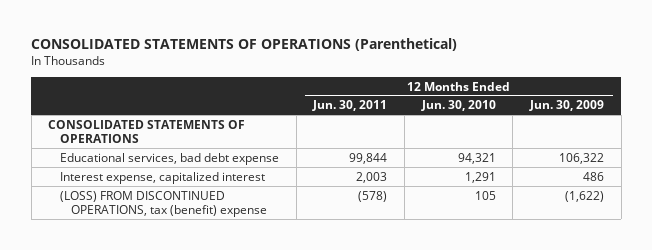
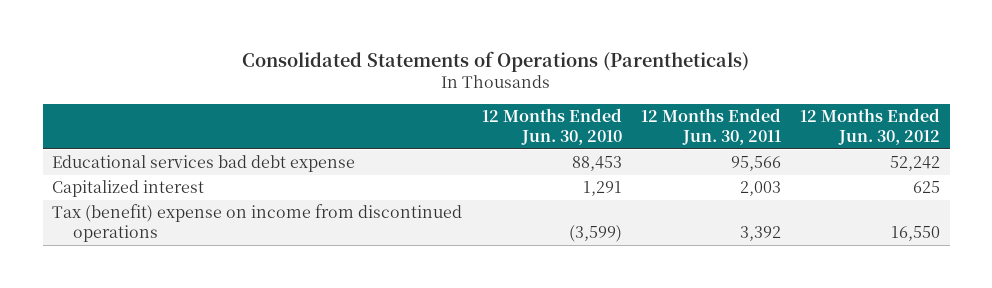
- CONSOLIDATED STATEMENTS OF OPERATIONS (Parenthetical)
+ Consolidated Statements of Operations (Parentheticals)
- | 12 Months Ended Jun. 30, 2011 | 12 Months Ended Jun. 30, 2010 | 12 Months Ended Jun. 30, 2009
+ | 12 Months Ended Jun. 30, 2010 | 12 Months Ended Jun. 30, 2011 | 12 Months Ended Jun. 30, 2012
- CONSOLIDATED STATEMENTS OF OPERATIONS
- Educational services, bad debt expense | 99,844 | 94,321 | 106,322
- Interest expense, capitalized interest | 2,003 | 1,291 | 486
- (LOSS) FROM DISCONTINUED OPERATIONS, tax (benefit) expense | (578) | 105 | (1,622)
+ Educational services bad debt expense | 88,453 | 95,566 | 52,242
+ Capitalized interest | 1,291 | 2,003 | 625
+ Tax (benefit) expense on income from discontinued operations | (3,599) | 3,392 | 16,550

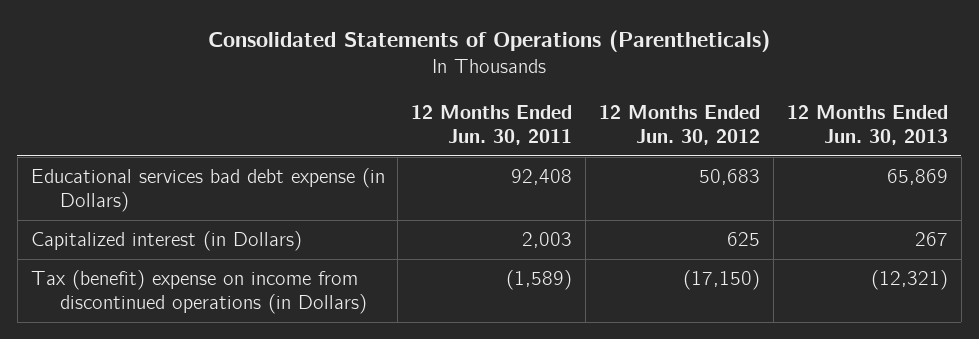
- | 12 Months Ended Jun. 30, 2010 | 12 Months Ended Jun. 30, 2011 | 12 Months Ended Jun. 30, 2012
+ | 12 Months Ended Jun. 30, 2011 | 12 Months Ended Jun. 30, 2012 | 12 Months Ended Jun. 30, 2013
- Educational services bad debt expense | 88,453 | 95,566 | 52,242
- Capitalized interest | 1,291 | 2,003 | 625
- Tax (benefit) expense on income from discontinued operations | (3,599) | 3,392 | 16,550
+ Educational services bad debt expense (in Dollars) | 92,408 | 50,683 | 65,869
+ Capitalized interest (in Dollars) | 2,003 | 625 | 267
+ Tax (benefit) expense on income from discontinued operations (in Dollars) | (1,589) | (17,150) | (12,321)

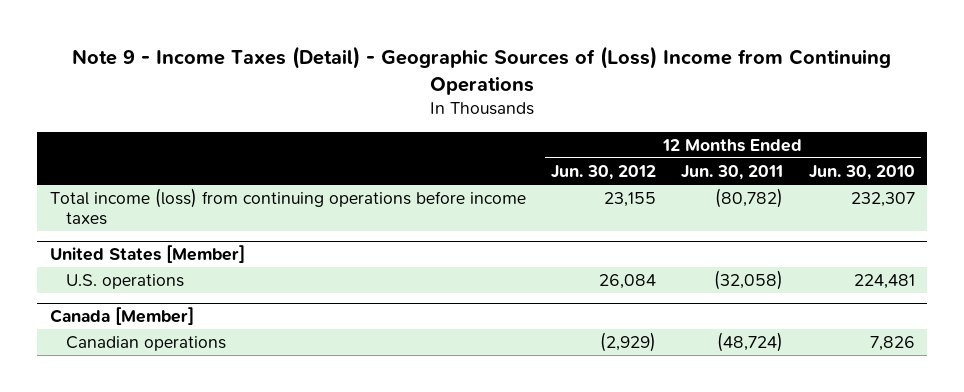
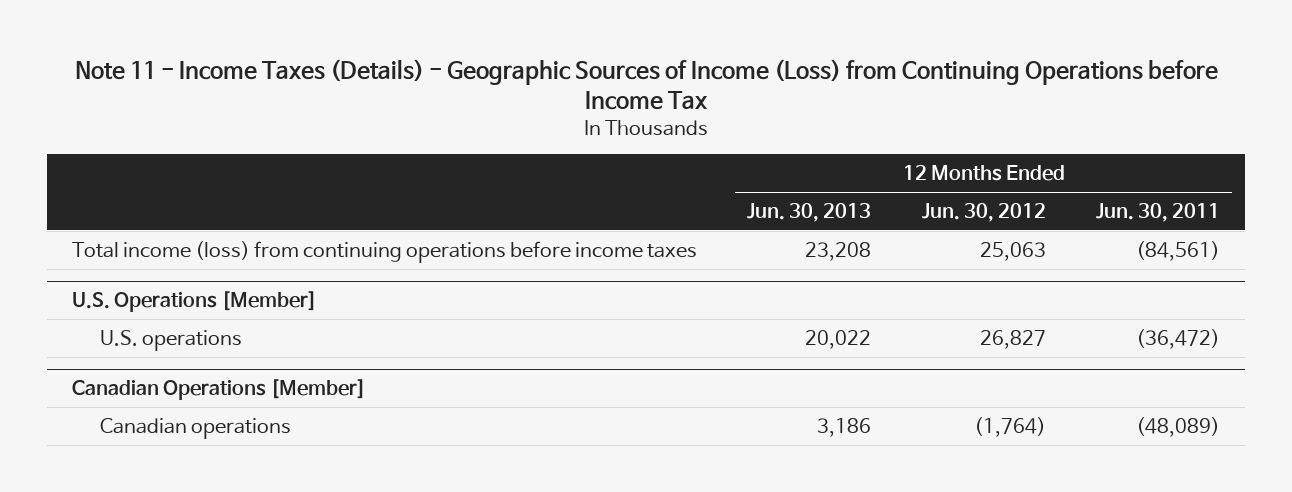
- Note 9 - Income Taxes (Detail) - Geographic Sources of (Loss) Income from Continuing Operations
+ Note 11 - Income Taxes (Details) - Geographic Sources of Income (Loss) from Continuing Operations before Income Tax
- | 12 Months Ended Jun. 30, 2012 | 12 Months Ended Jun. 30, 2011 | 12 Months Ended Jun. 30, 2010
+ | 12 Months Ended Jun. 30, 2013 | 12 Months Ended Jun. 30, 2012 | 12 Months Ended Jun. 30, 2011
- Total income (loss) from continuing operations before income taxes | 23,155 | (80,782) | 232,307
- United States [Member]
- U.S. operations | 26,084 | (32,058) | 224,481
- Canada [Member]
- Canadian operations | (2,929) | (48,724) | 7,826
+ Total income (loss) from continuing operations before income taxes | 23,208 | 25,063 | (84,561)
+ U.S. Operations [Member]
+ U.S. operations | 20,022 | 26,827 | (36,472)
+ Canadian Operations [Member]
+ Canadian operations | 3,186 | (1,764) | (48,089)

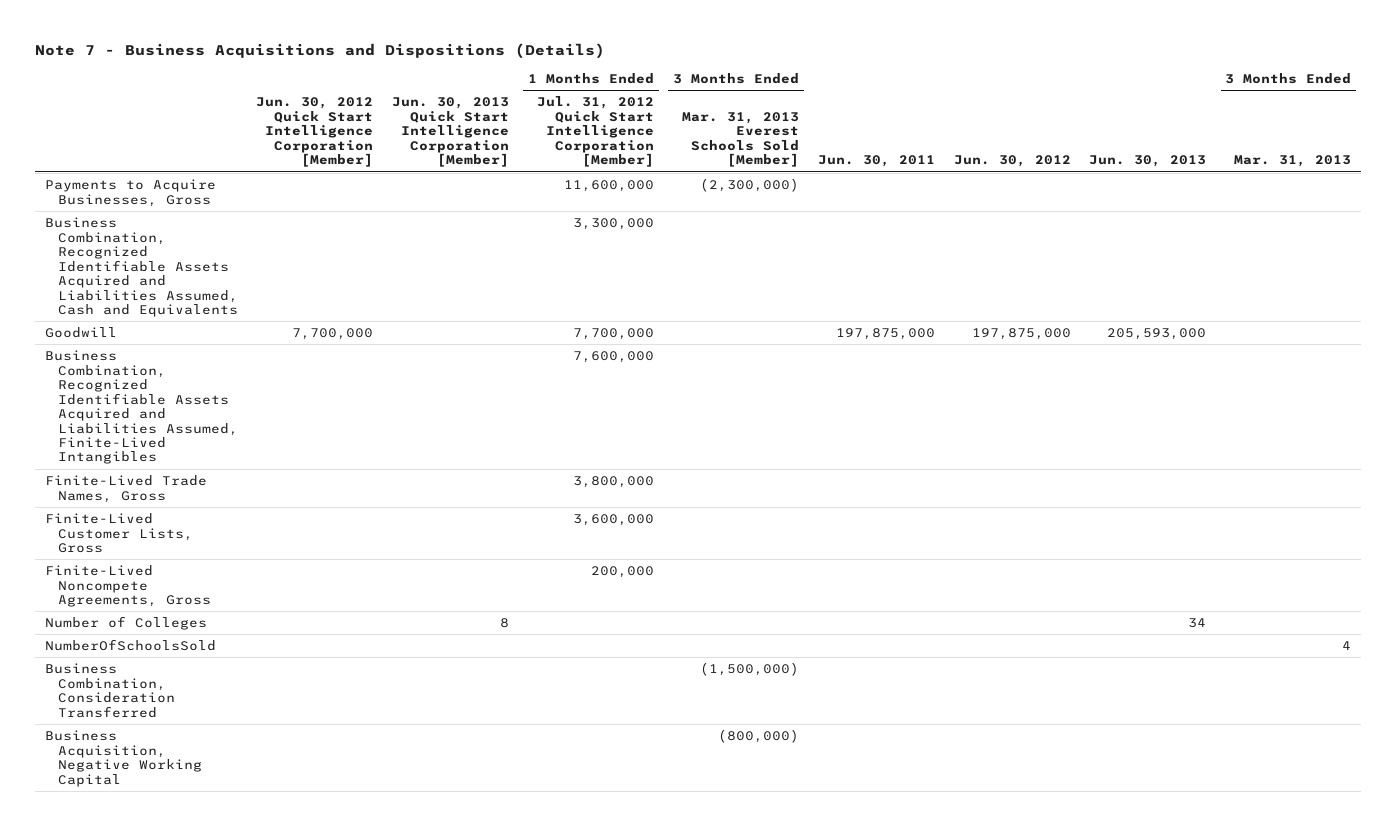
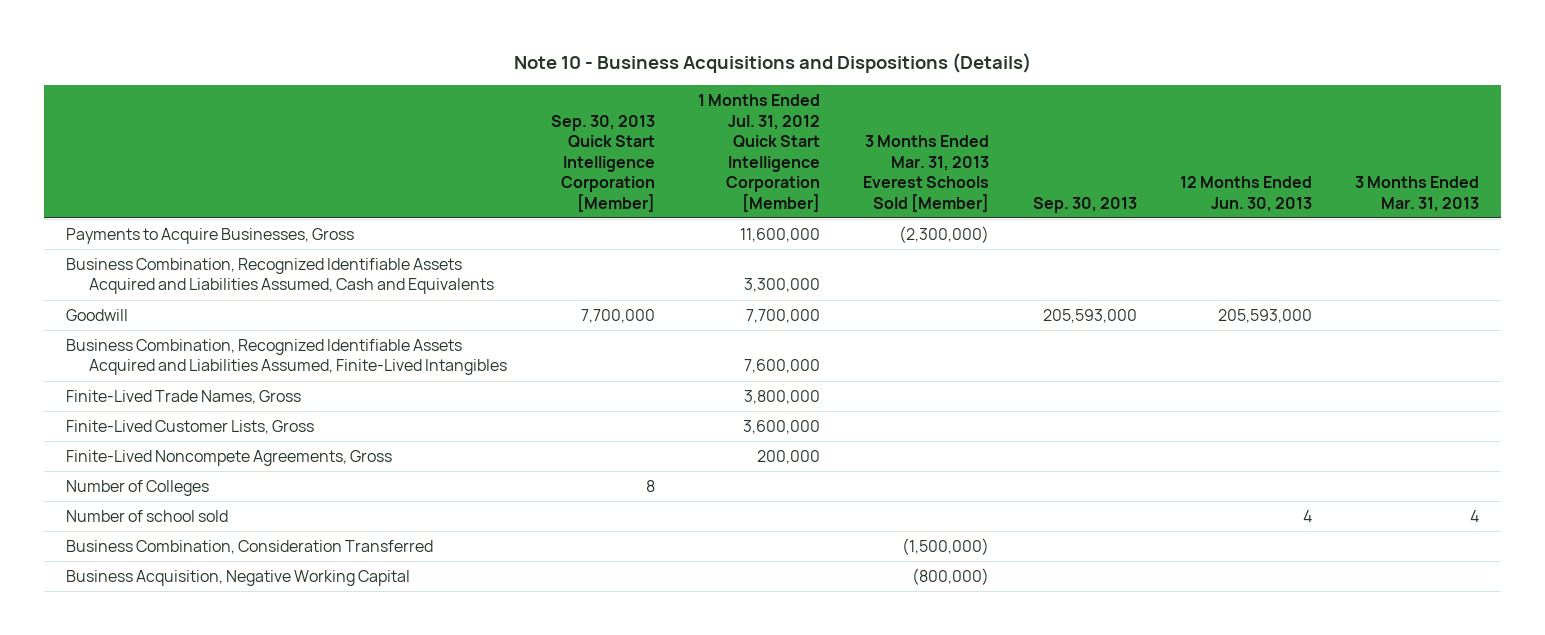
- Note 7 - Business Acquisitions and Dispositions (Details)
+ Note 10 - Business Acquisitions and Dispositions (Details)
- | Jun. 30, 2012 Quick Start Intelligence Corporation [Member] | Jun. 30, 2013 Quick Start Intelligence Corporation [Member] | 1 Months Ended Jul. 31, 2012 Quick Start Intelligence Corporation [Member] | 3 Months Ended Mar. 31, 2013 Everest Schools Sold [Member] | Jun. 30, 2011 | Jun. 30, 2012 | Jun. 30, 2013 | 3 Months Ended Mar. 31, 2013
+ | Sep. 30, 2013 Quick Start Intelligence Corporation [Member] | 1 Months Ended Jul. 31, 2012 Quick Start Intelligence Corporation [Member] | 3 Months Ended Mar. 31, 2013 Everest Schools Sold [Member] | Sep. 30, 2013 | 12 Months Ended Jun. 30, 2013 | 3 Months Ended Mar. 31, 2013
- NumberOfSchoolsSold | | | | | | | | 4
+ Number of school sold | | | | | 4 | 4

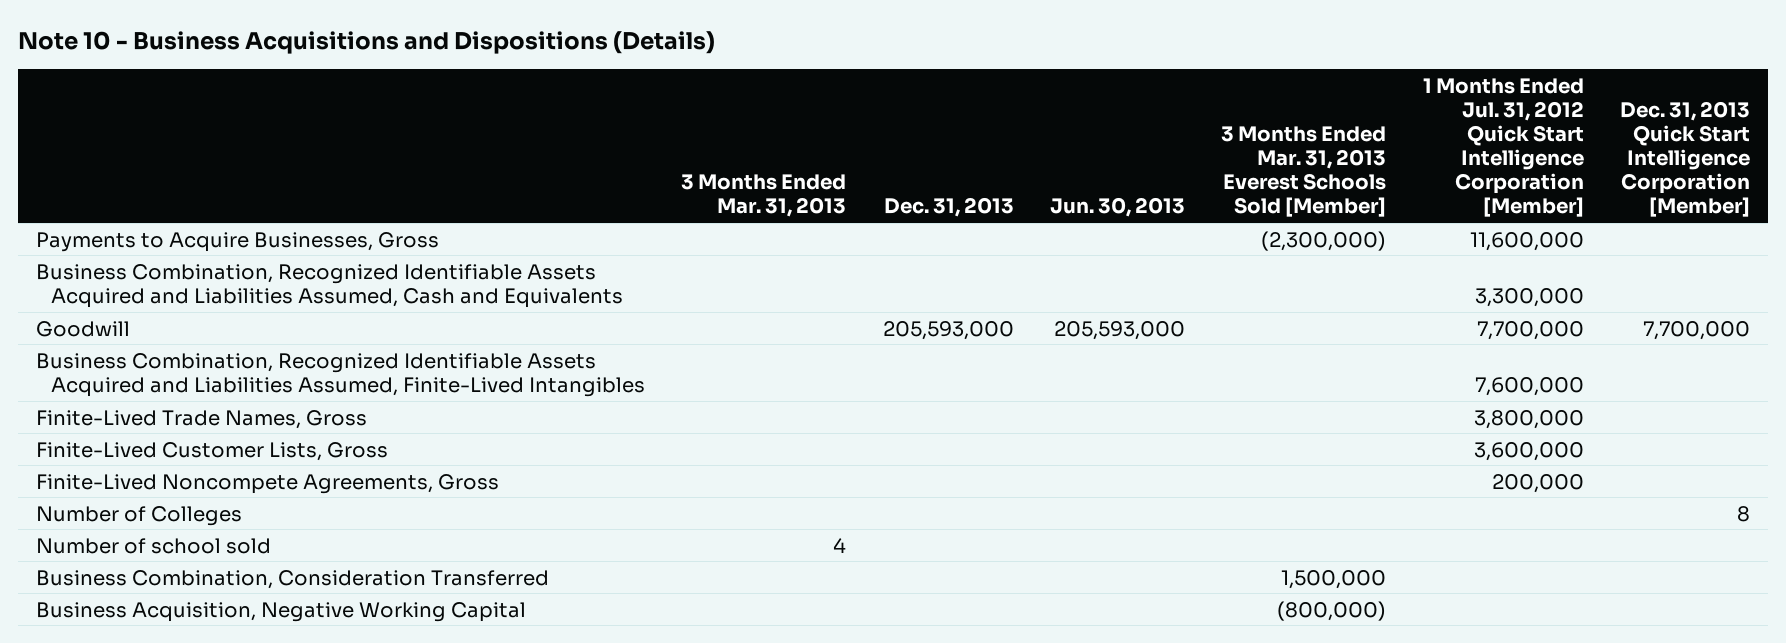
- | Sep. 30, 2013 Quick Start Intelligence Corporation [Member] | 1 Months Ended Jul. 31, 2012 Quick Start Intelligence Corporation [Member] | 3 Months Ended Mar. 31, 2013 Everest Schools Sold [Member] | Sep. 30, 2013 | 12 Months Ended Jun. 30, 2013 | 3 Months Ended Mar. 31, 2013
+ | 3 Months Ended Mar. 31, 2013 | Dec. 31, 2013 | Jun. 30, 2013 | 3 Months Ended Mar. 31, 2013 Everest Schools Sold [Member] | 1 Months Ended Jul. 31, 2012 Quick Start Intelligence Corporation [Member] | Dec. 31, 2013 Quick Start Intelligence Corporation [Member]
- Business Combination, Consideration Transferred | | | (1,500,000) | | |
+ Business Combination, Consideration Transferred | | | | 1,500,000 | |

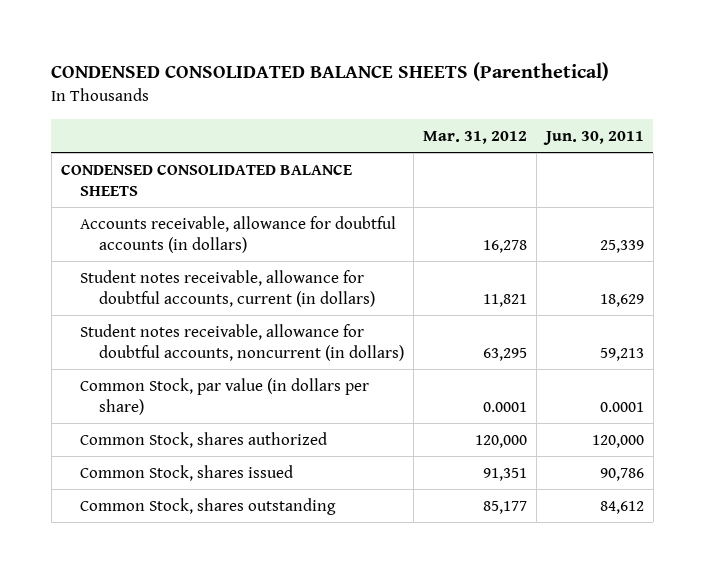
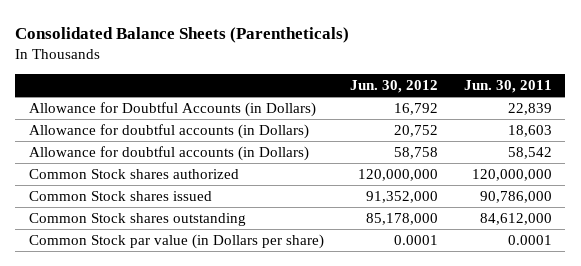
- CONDENSED CONSOLIDATED BALANCE SHEETS (Parenthetical)
+ Consolidated Balance Sheets (Parentheticals)
- | Mar. 31, 2012 | Jun. 30, 2011
+ | Jun. 30, 2012 | Jun. 30, 2011
- CONDENSED CONSOLIDATED BALANCE SHEETS
- Accounts receivable, allowance for doubtful accounts (in dollars) | 16,278 | 25,339
- Student notes receivable, allowance for doubtful accounts, current (in dollars) | 11,821 | 18,629
- Student notes receivable, allowance for doubtful accounts, noncurrent (in dollars) | 63,295 | 59,213
- Common Stock, par value (in dollars per share) | 0.0001 | 0.0001
- Common Stock, shares authorized | 120,000 | 120,000
- Common Stock, shares issued | 91,351 | 90,786
- Common Stock, shares outstanding | 85,177 | 84,612
+ Allowance for Doubtful Accounts (in Dollars) | 16,792 | 22,839
+ Allowance for doubtful accounts (in Dollars) | 20,752 | 18,603
+ Allowance for doubtful accounts (in Dollars) | 58,758 | 58,542
+ Common Stock shares authorized | 120,000,000 | 120,000,000
+ Common Stock shares issued | 91,352,000 | 90,786,000
+ Common Stock shares outstanding | 85,178,000 | 84,612,000
+ Common Stock par value (in Dollars per share) | 0.0001 | 0.0001

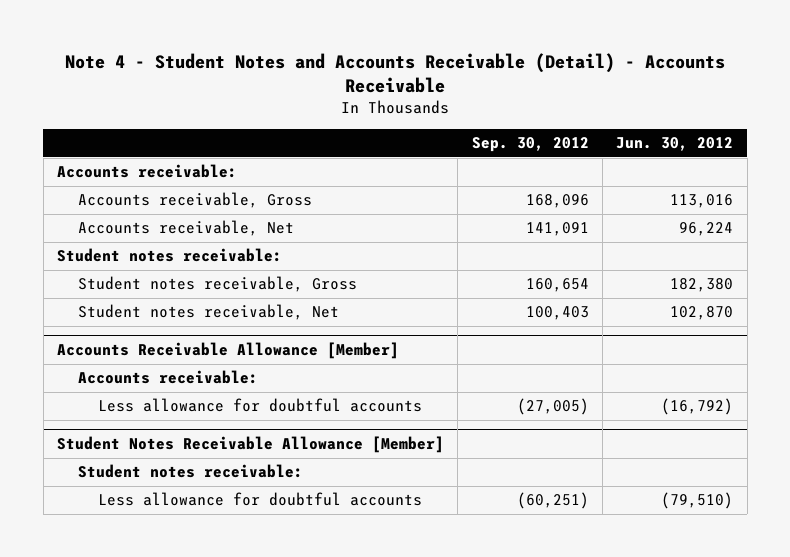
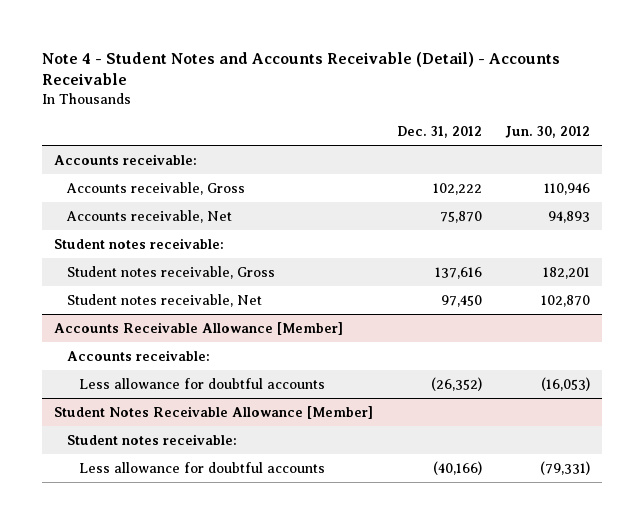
- | Sep. 30, 2012 | Jun. 30, 2012
+ | Dec. 31, 2012 | Jun. 30, 2012
- Accounts receivable, Gross | 168,096 | 113,016
- Accounts receivable, Net | 141,091 | 96,224
+ Accounts receivable, Gross | 102,222 | 110,946
+ Accounts receivable, Net | 75,870 | 94,893
- Student notes receivable, Gross | 160,654 | 182,380
+ Student notes receivable, Gross | 137,616 | 182,201
@ Accounts Receivable Allowance [Member]
- Less allowance for doubtful accounts | (27,005) | (16,792)
+ Less allowance for doubtful accounts | (26,352) | (16,053)
@ Student Notes Receivable Allowance [Member]
- Less allowance for doubtful accounts | (60,251) | (79,510)
+ Less allowance for doubtful accounts | (40,166) | (79,331)

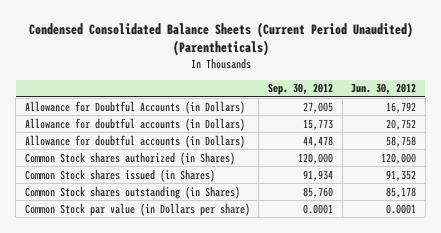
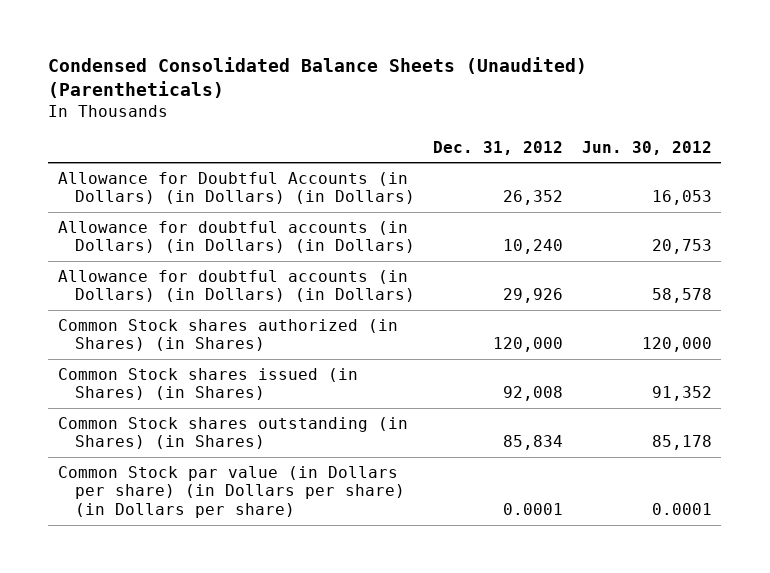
- Condensed Consolidated Balance Sheets (Current Period Unaudited) (Parentheticals)
+ Condensed Consolidated Balance Sheets (Unaudited) (Parentheticals)
- | Sep. 30, 2012 | Jun. 30, 2012
+ | Dec. 31, 2012 | Jun. 30, 2012
- Allowance for Doubtful Accounts (in Dollars) | 27,005 | 16,792
- Allowance for doubtful accounts (in Dollars) | 15,773 | 20,752
- Allowance for doubtful accounts (in Dollars) | 44,478 | 58,758
- Common Stock shares authorized (in Shares) | 120,000 | 120,000
- Common Stock shares issued (in Shares) | 91,934 | 91,352
- Common Stock shares outstanding (in Shares) | 85,760 | 85,178
- Common Stock par value (in Dollars per share) | 0.0001 | 0.0001
+ Allowance for Doubtful Accounts (in Dollars) (in Dollars) (in Dollars) | 26,352 | 16,053
+ Allowance for doubtful accounts (in Dollars) (in Dollars) (in Dollars) | 10,240 | 20,753
+ Allowance for doubtful accounts (in Dollars) (in Dollars) (in Dollars) | 29,926 | 58,578
+ Common Stock shares authorized (in Shares) (in Shares) | 120,000 | 120,000
+ Common Stock shares issued (in Shares) (in Shares) | 92,008 | 91,352
+ Common Stock shares outstanding (in Shares) (in Shares) | 85,834 | 85,178
+ Common Stock par value (in Dollars per share) (in Dollars per share) (in Dollars per share) | 0.0001 | 0.0001

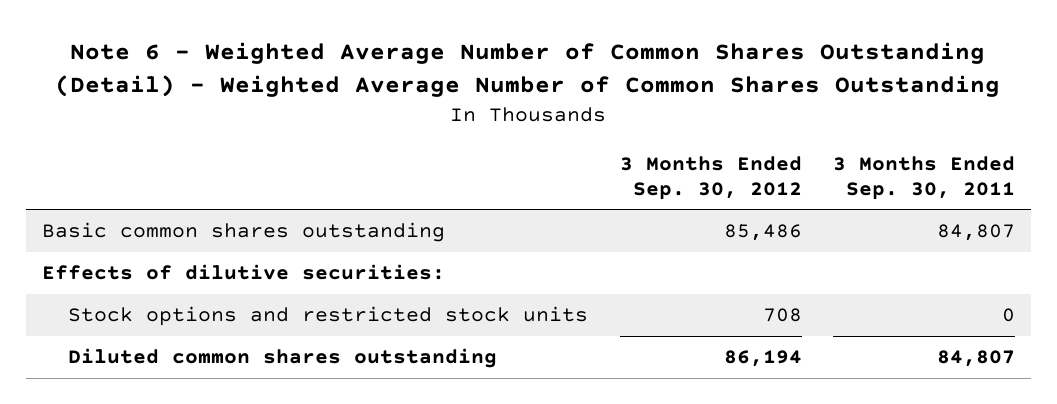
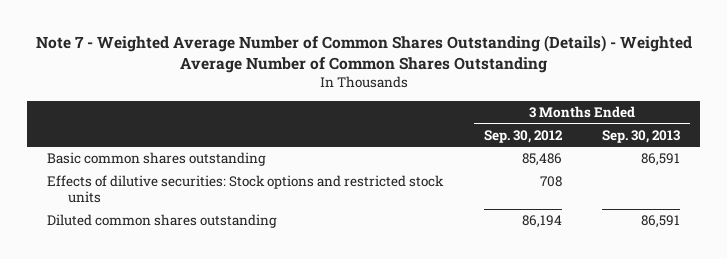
- Note 6 - Weighted Average Number of Common Shares Outstanding (Detail) - Weighted Average Number of Common Shares Outstanding
+ Note 7 - Weighted Average Number of Common Shares Outstanding (Details) - Weighted Average Number of Common Shares Outstanding
- | 3 Months Ended Sep. 30, 2012 | 3 Months Ended Sep. 30, 2011
+ | 3 Months Ended Sep. 30, 2012 | 3 Months Ended Sep. 30, 2013
- Effects of dilutive securities:
- Stock options and restricted stock units | 708 | 0
+ Effects of dilutive securities: Stock options and restricted stock units | 708 |

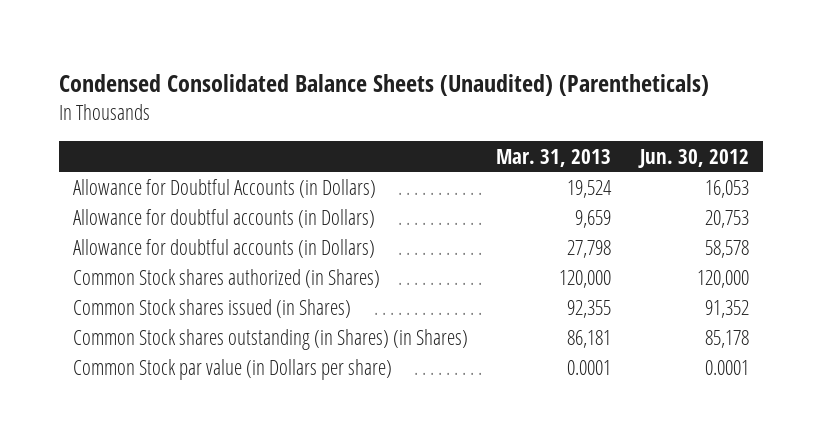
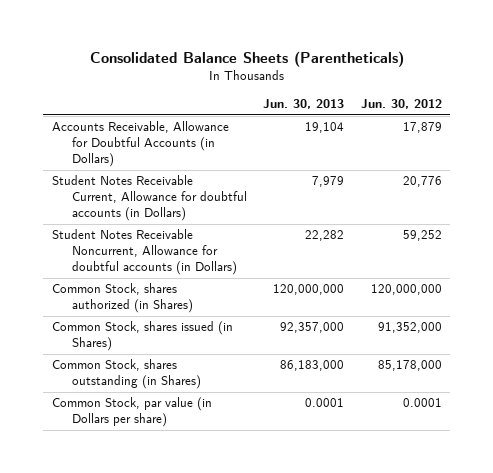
- Condensed Consolidated Balance Sheets (Unaudited) (Parentheticals)
+ Consolidated Balance Sheets (Parentheticals)
- | Mar. 31, 2013 | Jun. 30, 2012
+ | Jun. 30, 2013 | Jun. 30, 2012
- Allowance for Doubtful Accounts (in Dollars) | 19,524 | 16,053
- Allowance for doubtful accounts (in Dollars) | 9,659 | 20,753
- Allowance for doubtful accounts (in Dollars) | 27,798 | 58,578
- Common Stock shares authorized (in Shares) | 120,000 | 120,000
- Common Stock shares issued (in Shares) | 92,355 | 91,352
- Common Stock shares outstanding (in Shares) (in Shares) | 86,181 | 85,178
- Common Stock par value (in Dollars per share) | 0.0001 | 0.0001
+ Accounts Receivable, Allowance for Doubtful Accounts (in Dollars) | 19,104 | 17,879
+ Student Notes Receivable Current, Allowance for doubtful accounts (in Dollars) | 7,979 | 20,776
+ Student Notes Receivable Noncurrent, Allowance for doubtful accounts (in Dollars) | 22,282 | 59,252
+ Common Stock, shares authorized (in Shares) | 120,000,000 | 120,000,000
+ Common Stock, shares issued (in Shares) | 92,357,000 | 91,352,000
+ Common Stock, shares outstanding (in Shares) | 86,183,000 | 85,178,000
+ Common Stock, par value (in Dollars per share) | 0.0001 | 0.0001

